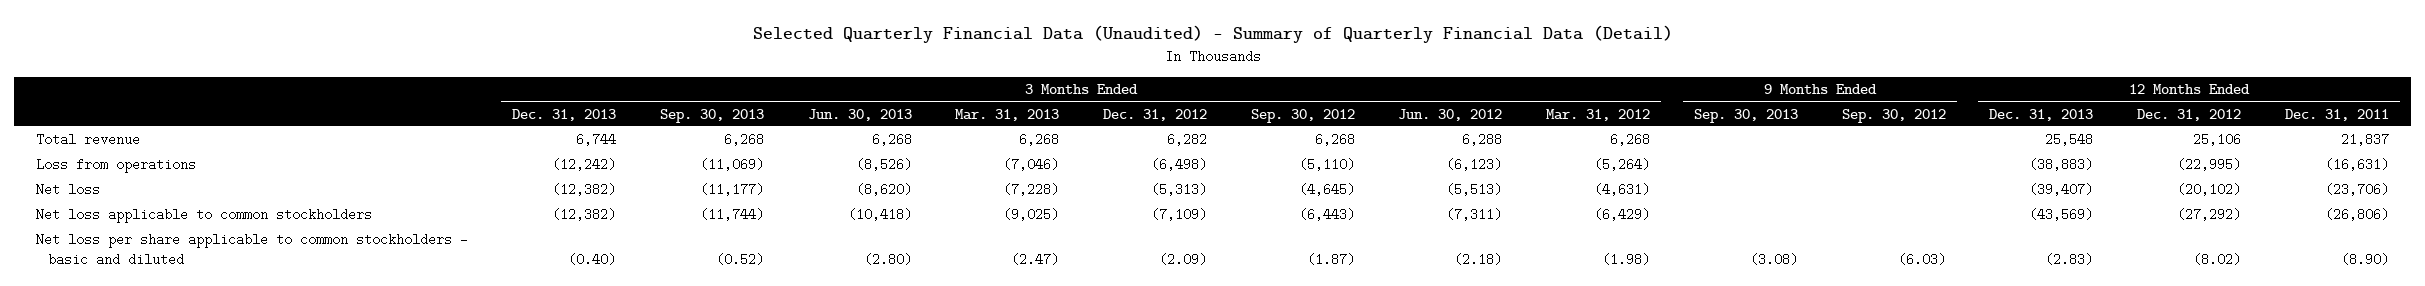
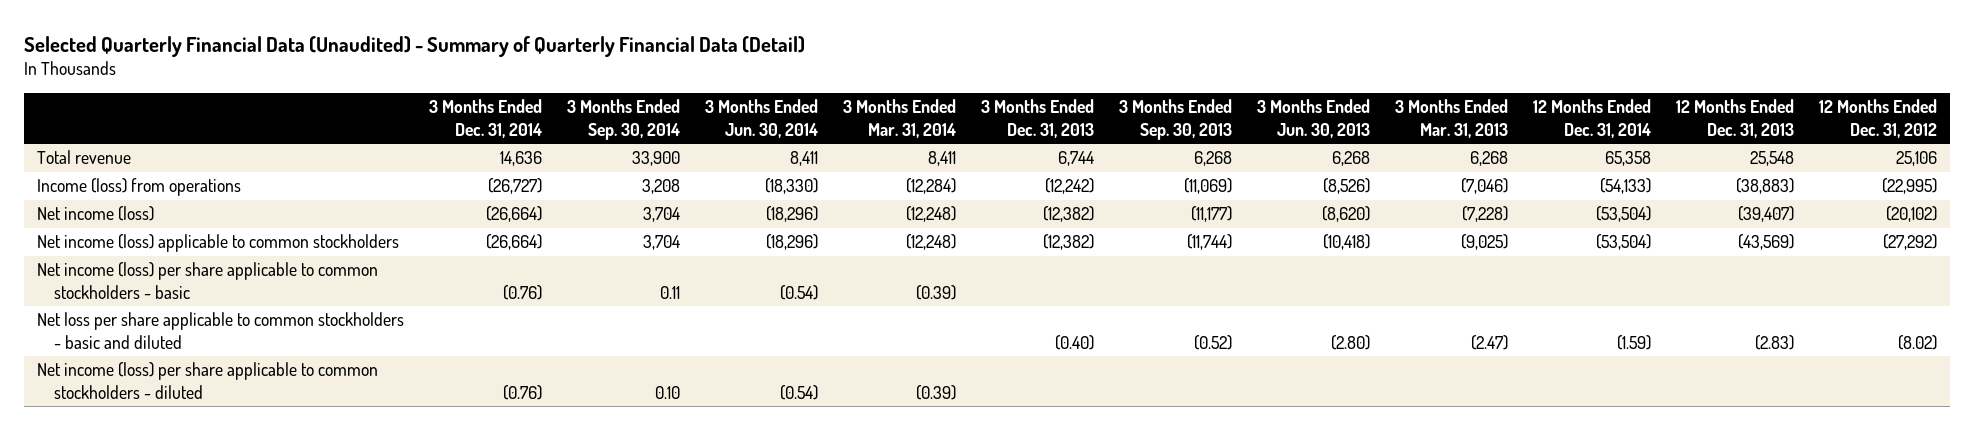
- | 3 Months Ended Dec. 31, 2013 | 3 Months Ended Sep. 30, 2013 | 3 Months Ended Jun. 30, 2013 | 3 Months Ended Mar. 31, 2013 | 3 Months Ended Dec. 31, 2012 | 3 Months Ended Sep. 30, 2012 | 3 Months Ended Jun. 30, 2012 | 3 Months Ended Mar. 31, 2012 | 9 Months Ended Sep. 30, 2013 | 9 Months Ended Sep. 30, 2012 | 12 Months Ended Dec. 31, 2013 | 12 Months Ended Dec. 31, 2012 | 12 Months Ended Dec. 31, 2011
+ | 3 Months Ended Dec. 31, 2014 | 3 Months Ended Sep. 30, 2014 | 3 Months Ended Jun. 30, 2014 | 3 Months Ended Mar. 31, 2014 | 3 Months Ended Dec. 31, 2013 | 3 Months Ended Sep. 30, 2013 | 3 Months Ended Jun. 30, 2013 | 3 Months Ended Mar. 31, 2013 | 12 Months Ended Dec. 31, 2014 | 12 Months Ended Dec. 31, 2013 | 12 Months Ended Dec. 31, 2012
- Loss from operations | (12,242) | (11,069) | (8,526) | (7,046) | (6,498) | (5,110) | (6,123) | (5,264) | | | (38,883) | (22,995) | (16,631)
- Net loss | (12,382) | (11,177) | (8,620) | (7,228) | (5,313) | (4,645) | (5,513) | (4,631) | | | (39,407) | (20,102) | (23,706)
- Net loss applicable to common stockholders | (12,382) | (11,744) | (10,418) | (9,025) | (7,109) | (6,443) | (7,311) | (6,429) | | | (43,569) | (27,292) | (26,806)
+ Income (loss) from operations | (26,727) | 3,208 | (18,330) | (12,284) | (12,242) | (11,069) | (8,526) | (7,046) | (54,133) | (38,883) | (22,995)
+ Net income (loss) | (26,664) | 3,704 | (18,296) | (12,248) | (12,382) | (11,177) | (8,620) | (7,228) | (53,504) | (39,407) | (20,102)
+ Net income (loss) applicable to common stockholders | (26,664) | 3,704 | (18,296) | (12,248) | (12,382) | (11,744) | (10,418) | (9,025) | (53,504) | (43,569) | (27,292)
+ Net income (loss) per share applicable to common stockholders - basic | (0.76) | 0.11 | (0.54) | (0.39) | | | | | | |
+ Net income (loss) per share applicable to common stockholders - diluted | (0.76) | 0.10 | (0.54) | (0.39) | | | | | | |

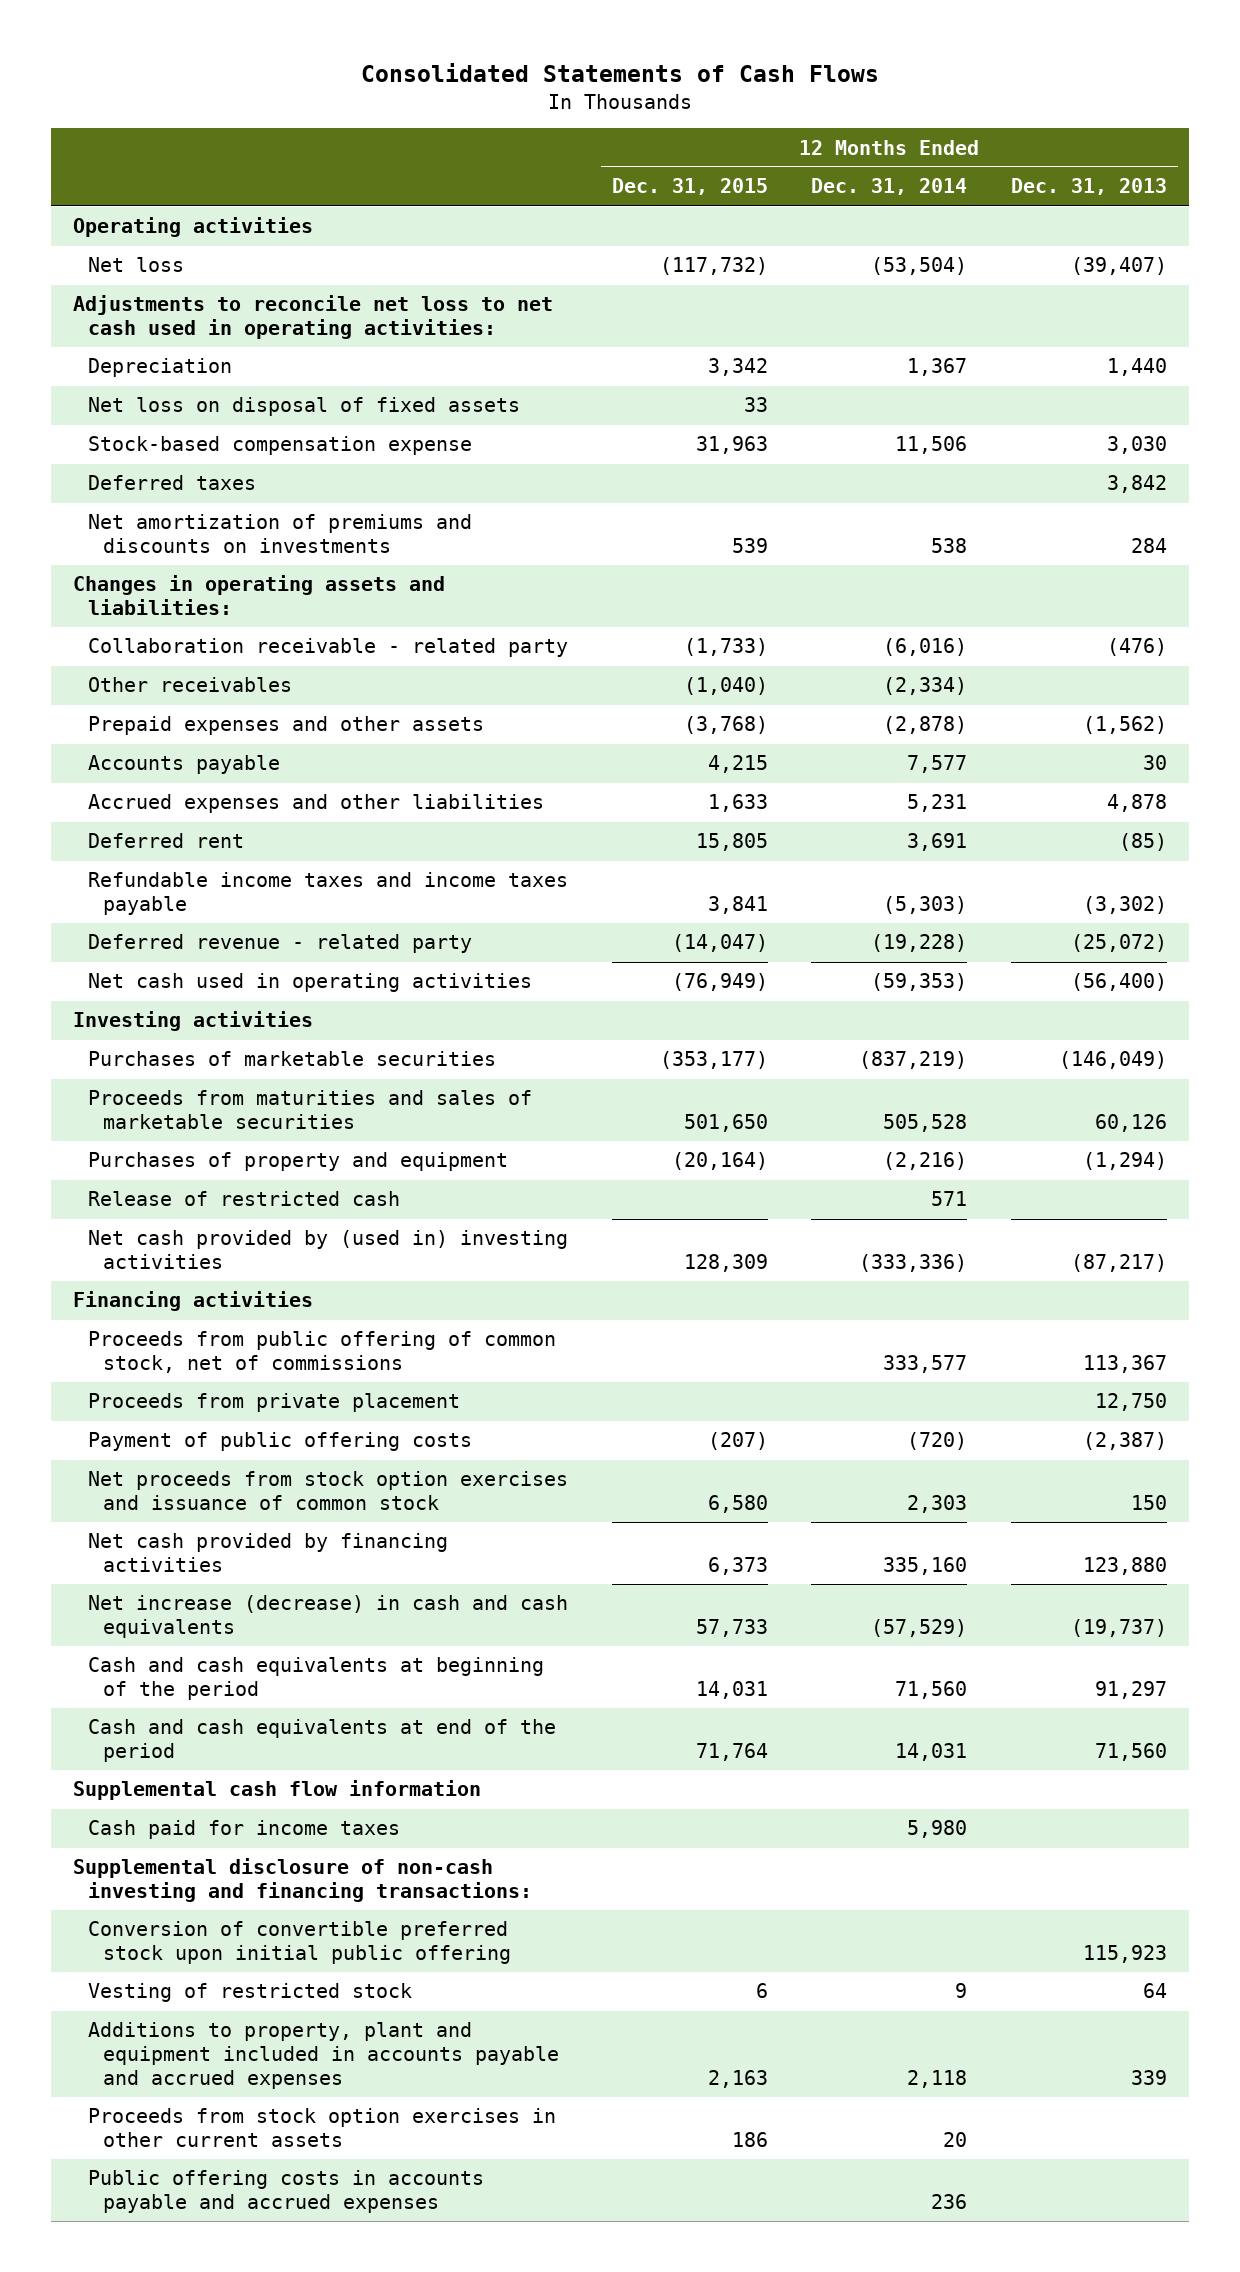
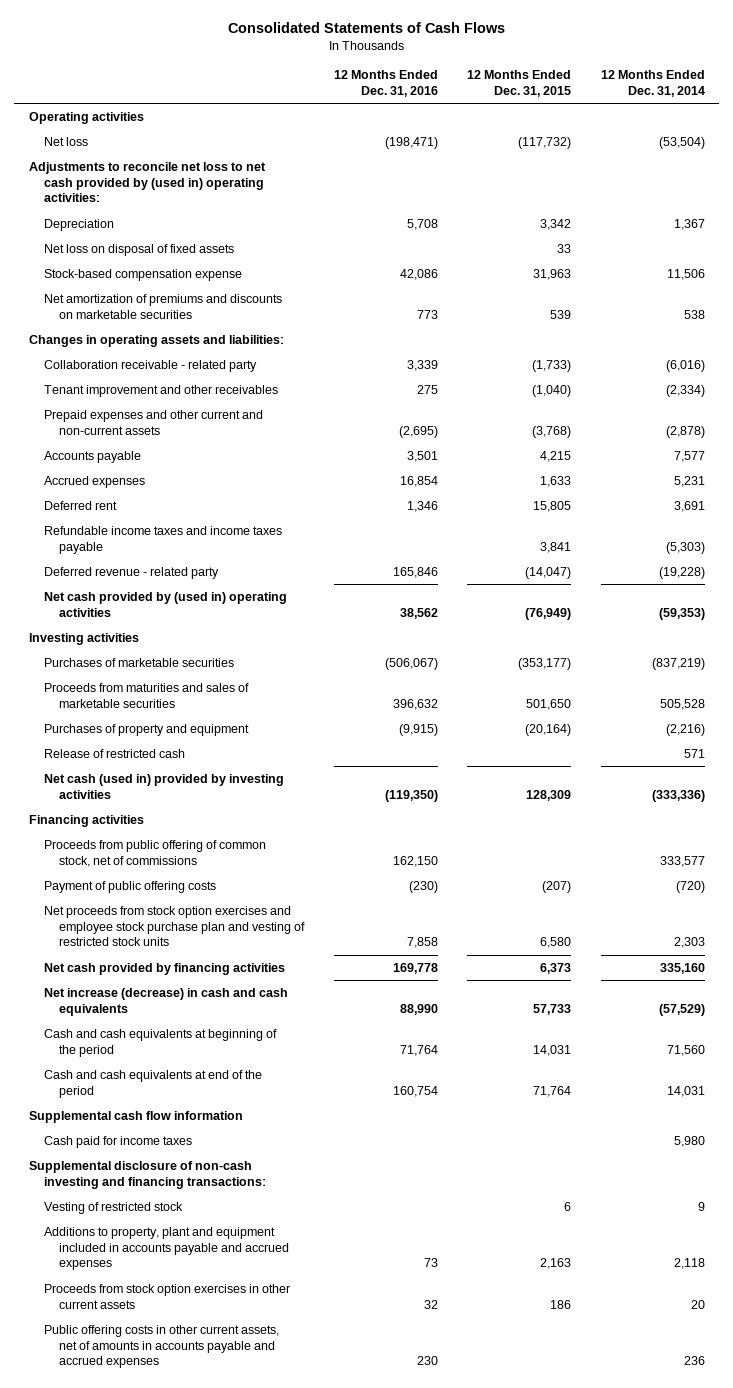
- | 12 Months Ended Dec. 31, 2015 | 12 Months Ended Dec. 31, 2014 | 12 Months Ended Dec. 31, 2013
+ | 12 Months Ended Dec. 31, 2016 | 12 Months Ended Dec. 31, 2015 | 12 Months Ended Dec. 31, 2014
- Adjustments to reconcile net loss to net cash used in operating activities:
+ Adjustments to reconcile net loss to net cash provided by (used in) operating activities:
- Deferred taxes | | | 3,842
- Net amortization of premiums and discounts on investments | 539 | 538 | 284
+ Net amortization of premiums and discounts on marketable securities | 773 | 539 | 538
- Other receivables | (1,040) | (2,334) |
- Prepaid expenses and other assets | (3,768) | (2,878) | (1,562)
+ Tenant improvement and other receivables | 275 | (1,040) | (2,334)
+ Prepaid expenses and other current and non-current assets | (2,695) | (3,768) | (2,878)
- Accrued expenses and other liabilities | 1,633 | 5,231 | 4,878
+ Accrued expenses | 16,854 | 1,633 | 5,231
- Net cash used in operating activities | (76,949) | (59,353) | (56,400)
+ Net cash provided by (used in) operating activities | 38,562 | (76,949) | (59,353)
- Net cash provided by (used in) investing activities | 128,309 | (333,336) | (87,217)
+ Net cash (used in) provided by investing activities | (119,350) | 128,309 | (333,336)
- Proceeds from private placement | | | 12,750
- Net proceeds from stock option exercises and issuance of common stock | 6,580 | 2,303 | 150
+ Net proceeds from stock option exercises and employee stock purchase plan and vesting of restricted stock units | 7,858 | 6,580 | 2,303
- Conversion of convertible preferred stock upon initial public offering | | | 115,923
- Public offering costs in accounts payable and accrued expenses | | 236 |
+ Public offering costs in other current assets, net of amounts in accounts payable and accrued expenses | 230 | | 236

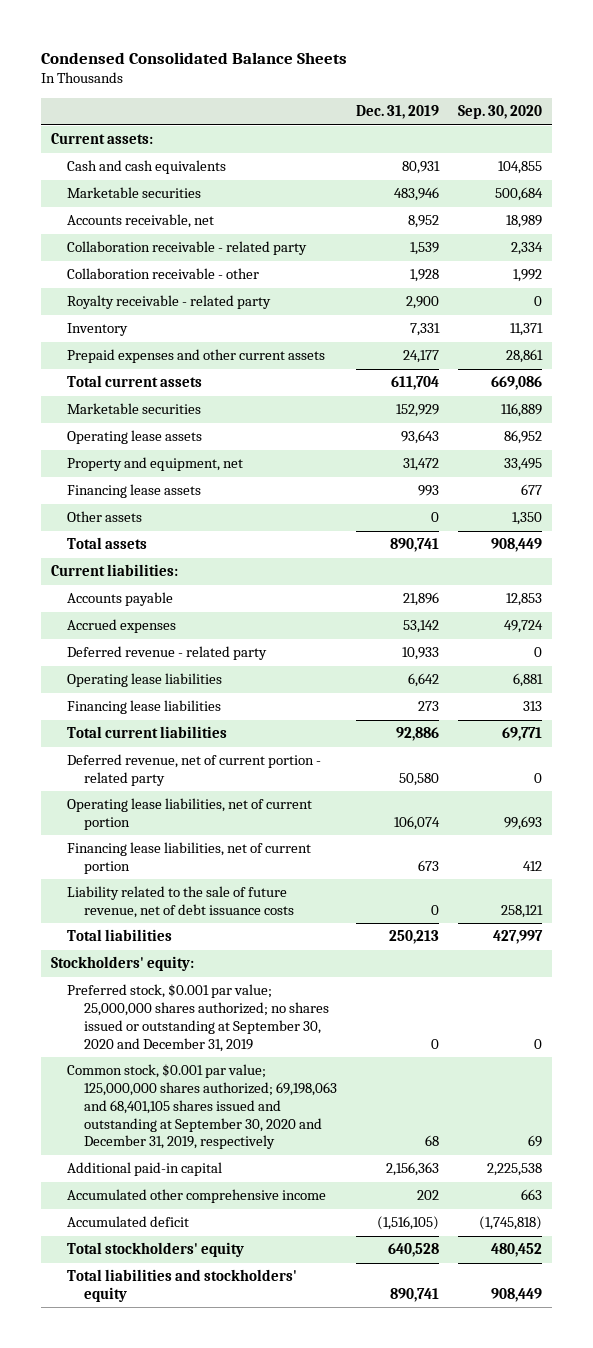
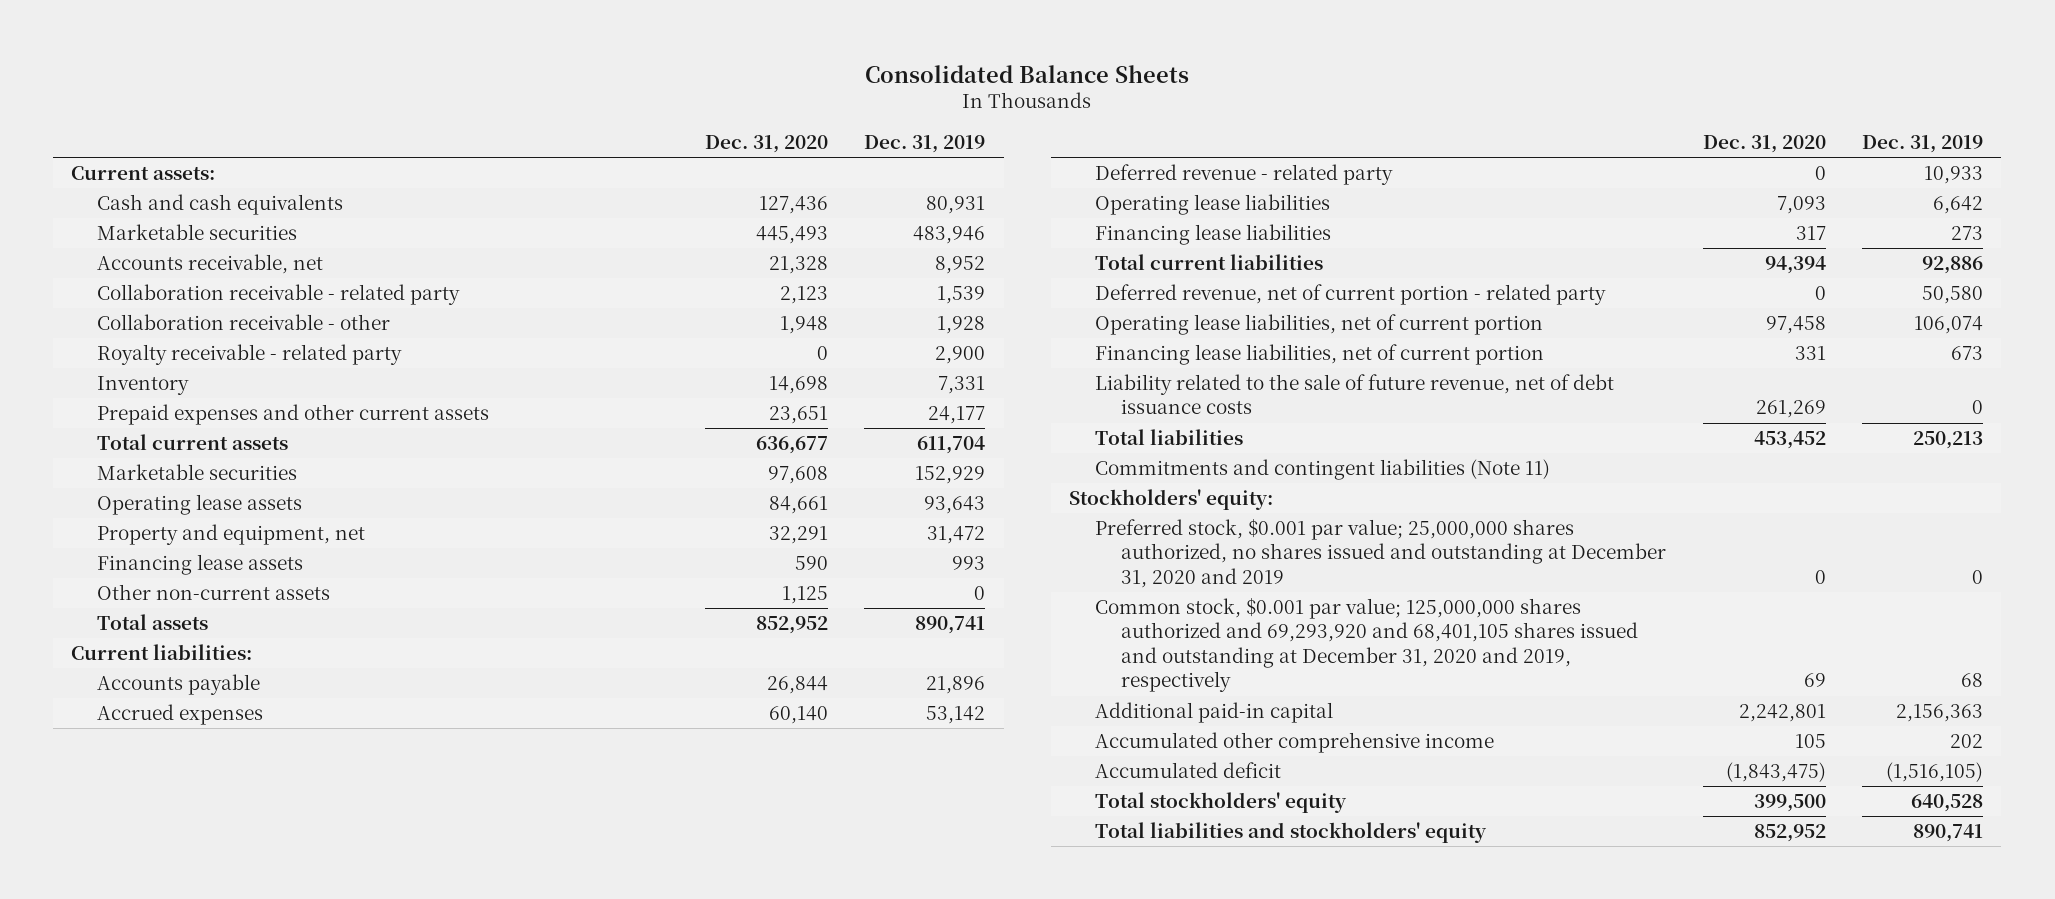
- Condensed Consolidated Balance Sheets
+ Consolidated Balance Sheets
- | Dec. 31, 2019 | Sep. 30, 2020
+ | Dec. 31, 2020 | Dec. 31, 2019
- Other assets | 0 | 1,350
+ Other non-current assets | 1,125 | 0
+ Commitments and contingent liabilities (Note 11)
- Preferred stock, $0.001 par value; 25,000,000 shares authorized; no shares issued or outstanding at September 30, 2020 and December 31, 2019 | 0 | 0
- Common stock, $0.001 par value; 125,000,000 shares authorized; 69,198,063 and 68,401,105 shares issued and outstanding at September 30, 2020 and December 31, 2019, respectively | 68 | 69
+ Preferred stock, $0.001 par value; 25,000,000 shares authorized, no shares issued and outstanding at December 31, 2020 and 2019 | 0 | 0
+ Common stock, $0.001 par value; 125,000,000 shares authorized and 69,293,920 and 68,401,105 shares issued and outstanding at December 31, 2020 and 2019, respectively | 69 | 68

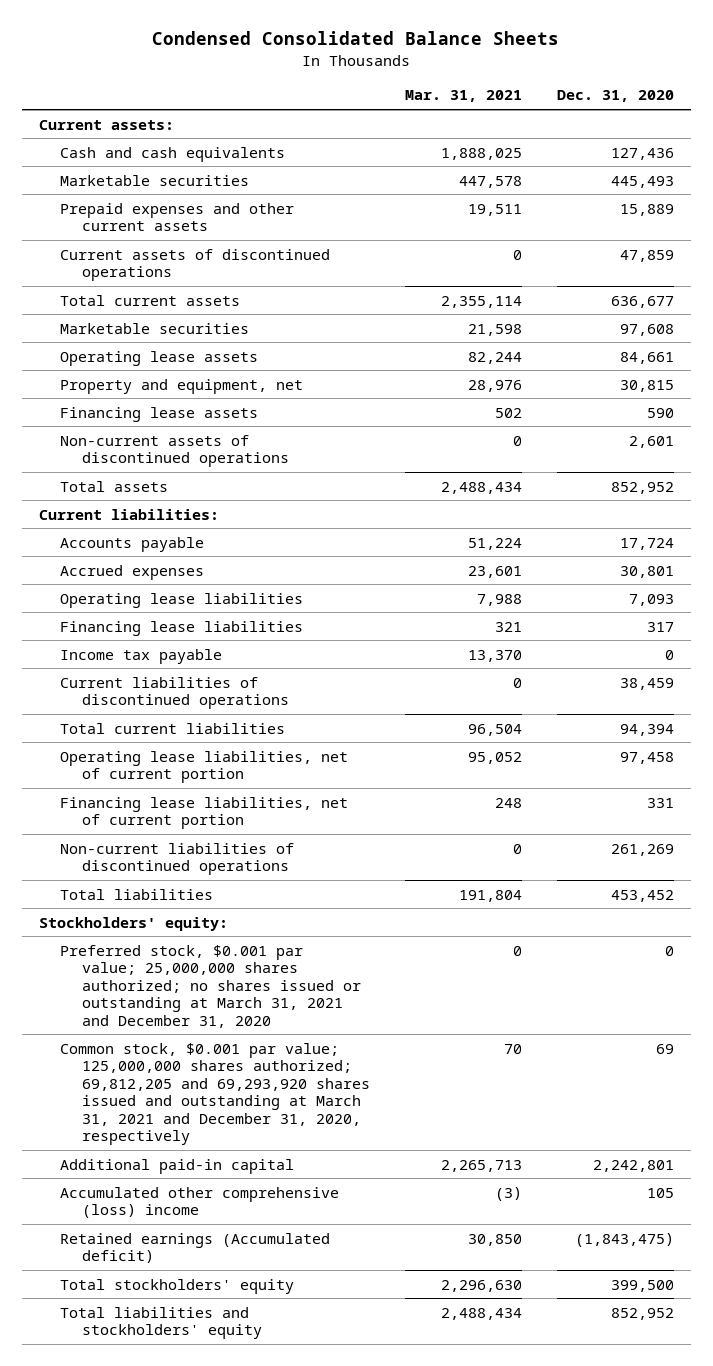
- Consolidated Balance Sheets
+ Condensed Consolidated Balance Sheets
- | Dec. 31, 2020 | Dec. 31, 2019
+ | Mar. 31, 2021 | Dec. 31, 2020
- Accounts receivable, net | 21,328 | 8,952
- Collaboration receivable - related party | 2,123 | 1,539
- Collaboration receivable - other | 1,948 | 1,928
- Royalty receivable - related party | 0 | 2,900
- Inventory | 14,698 | 7,331
- Prepaid expenses and other current assets | 23,651 | 24,177
+ Prepaid expenses and other current assets | 19,511 | 15,889
+ Current assets of discontinued operations | 0 | 47,859
- Property and equipment, net | 32,291 | 31,472
+ Property and equipment, net | 28,976 | 30,815
- Other non-current assets | 1,125 | 0
+ Non-current assets of discontinued operations | 0 | 2,601
- Accounts payable | 26,844 | 21,896
- Accrued expenses | 60,140 | 53,142
- Deferred revenue - related party | 0 | 10,933
+ Accounts payable | 51,224 | 17,724
+ Accrued expenses | 23,601 | 30,801
+ Income tax payable | 13,370 | 0
+ Current liabilities of discontinued operations | 0 | 38,459
- Deferred revenue, net of current portion - related party | 0 | 50,580
- Liability related to the sale of future revenue, net of debt issuance costs | 261,269 | 0
+ Non-current liabilities of discontinued operations | 0 | 261,269
- Commitments and contingent liabilities (Note 11)
- Preferred stock, $0.001 par value; 25,000,000 shares authorized, no shares issued and outstanding at December 31, 2020 and 2019 | 0 | 0
- Common stock, $0.001 par value; 125,000,000 shares authorized and 69,293,920 and 68,401,105 shares issued and outstanding at December 31, 2020 and 2019, respectively | 69 | 68
+ Preferred stock, $0.001 par value; 25,000,000 shares authorized; no shares issued or outstanding at March 31, 2021 and December 31, 2020 | 0 | 0
+ Common stock, $0.001 par value; 125,000,000 shares authorized; 69,812,205 and 69,293,920 shares issued and outstanding at March 31, 2021 and December 31, 2020, respectively | 70 | 69
- Accumulated other comprehensive income | 105 | 202
- Accumulated deficit | (1,843,475) | (1,516,105)
+ Accumulated other comprehensive (loss) income | (3) | 105
+ Retained earnings (Accumulated deficit) | 30,850 | (1,843,475)

